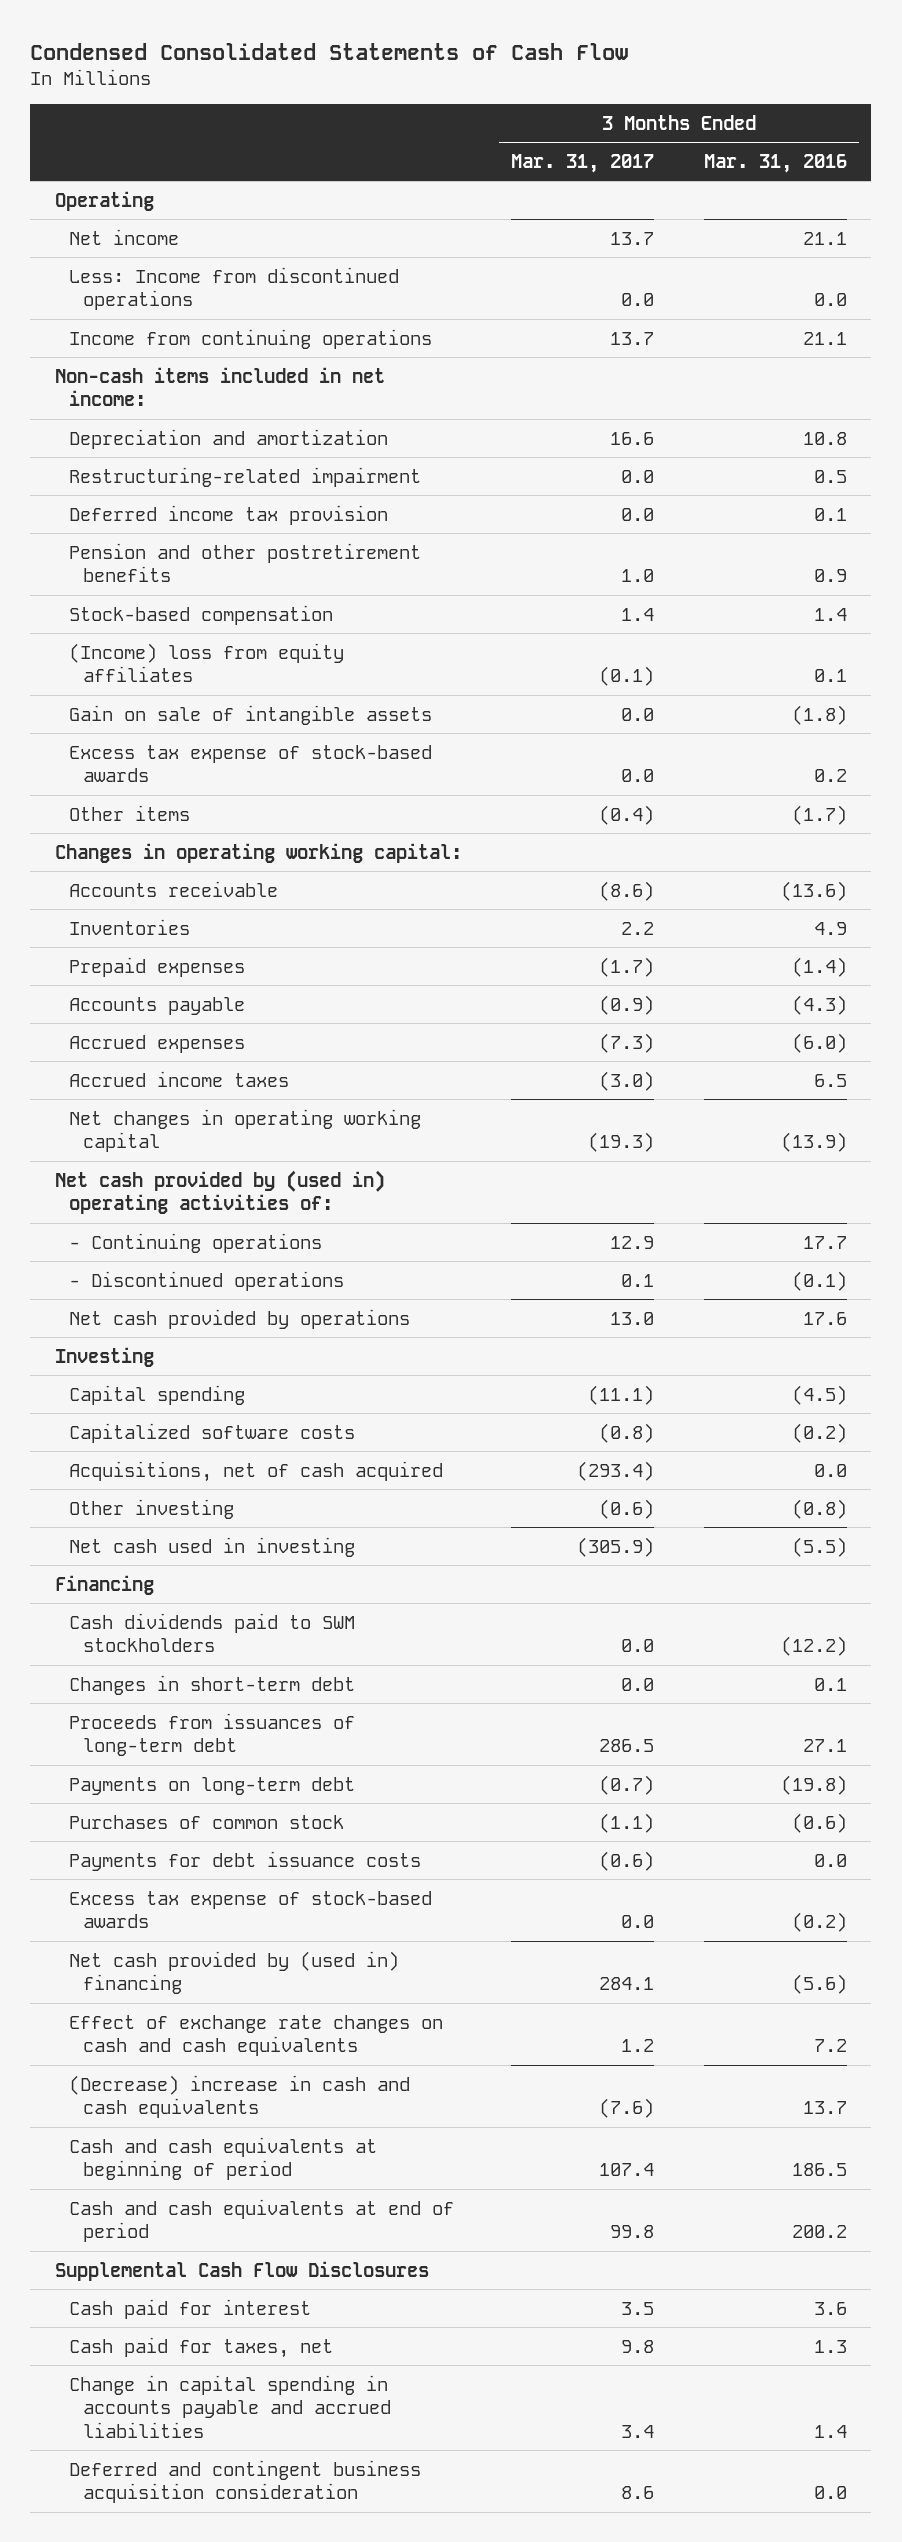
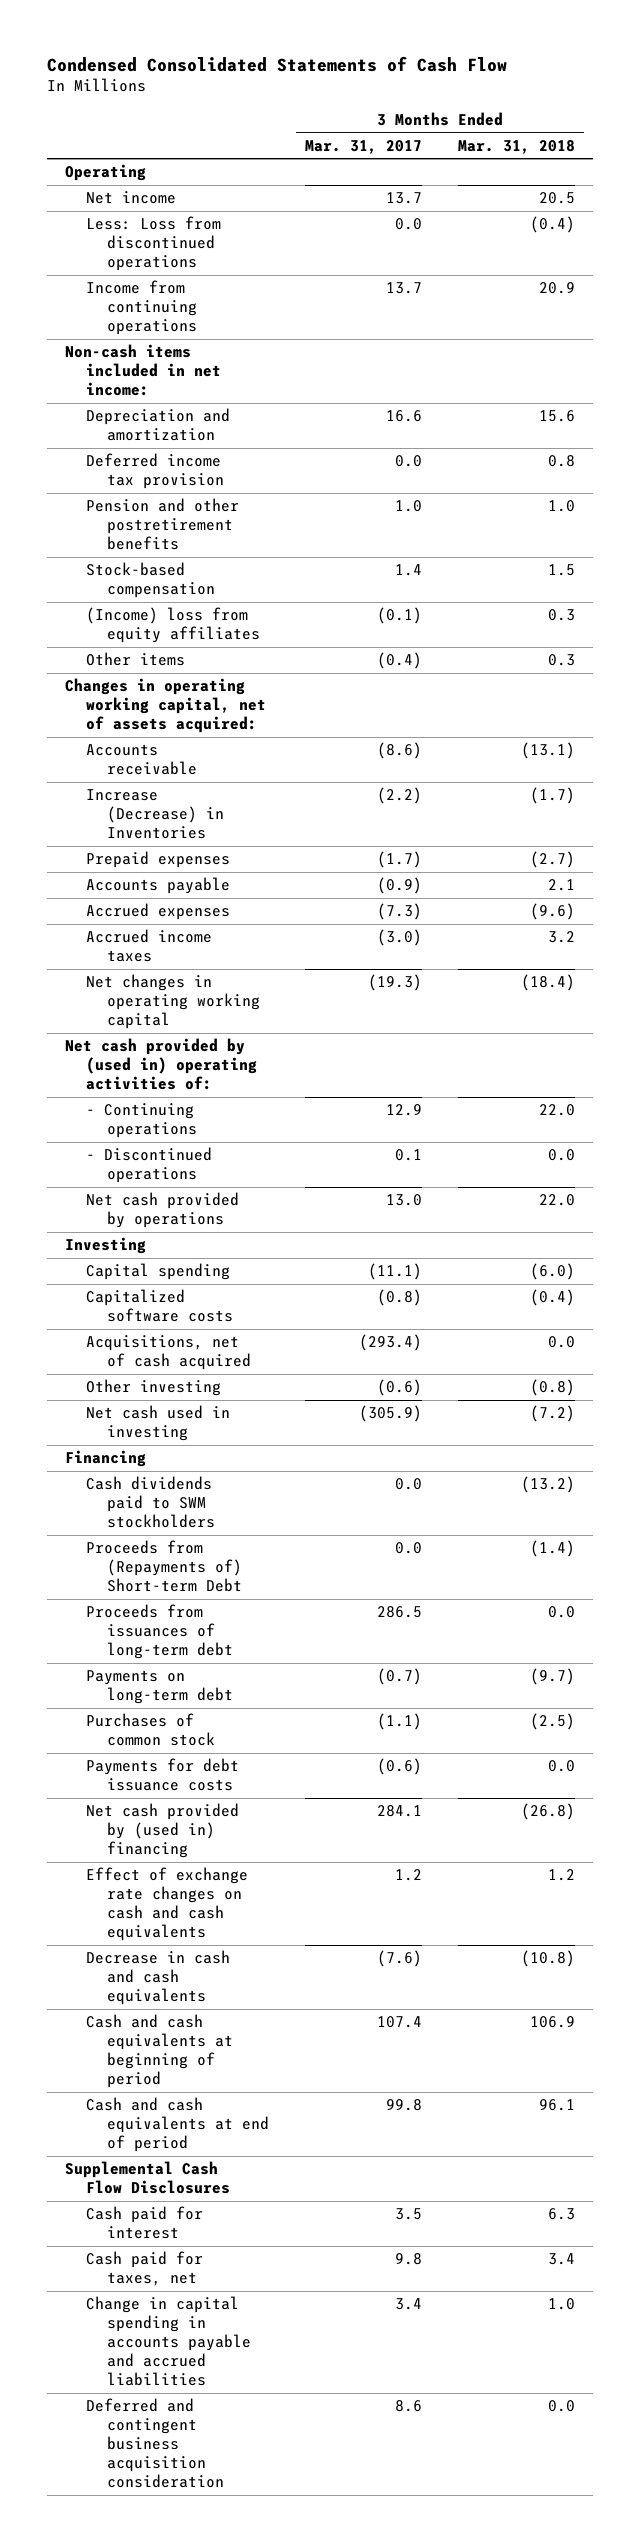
- | 3 Months Ended Mar. 31, 2017 | 3 Months Ended Mar. 31, 2016
+ | 3 Months Ended Mar. 31, 2017 | 3 Months Ended Mar. 31, 2018
- Less: Income from discontinued operations | 0.0 | 0.0
+ Less: Loss from discontinued operations | 0.0 | (0.4)
- Restructuring-related impairment | 0.0 | 0.5
- Gain on sale of intangible assets | 0.0 | (1.8)
- Excess tax expense of stock-based awards | 0.0 | 0.2
- Changes in operating working capital:
+ Changes in operating working capital, net of assets acquired:
- Inventories | 2.2 | 4.9
+ Increase (Decrease) in Inventories | (2.2) | (1.7)
- Changes in short-term debt | 0.0 | 0.1
+ Proceeds from (Repayments of) Short-term Debt | 0.0 | (1.4)
- Excess tax expense of stock-based awards | 0.0 | (0.2)
- (Decrease) increase in cash and cash equivalents | (7.6) | 13.7
+ Decrease in cash and cash equivalents | (7.6) | (10.8)

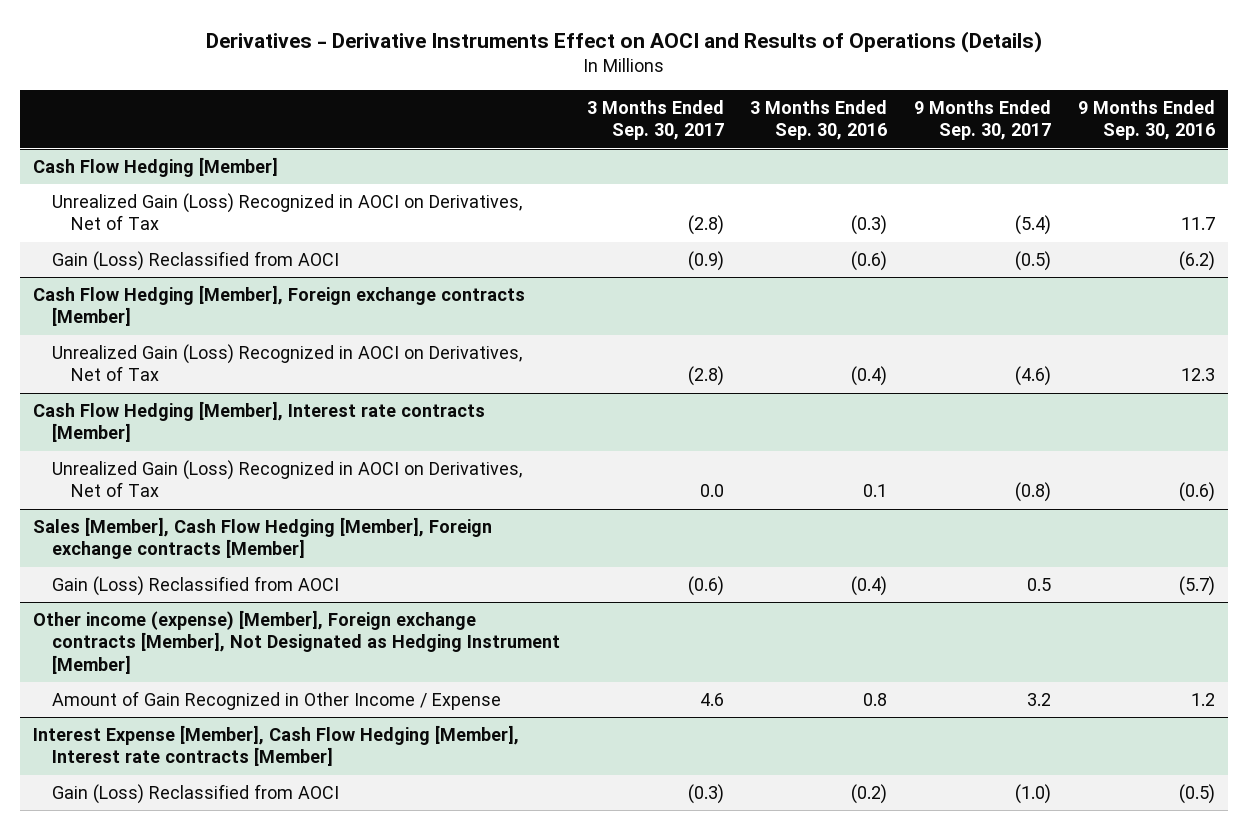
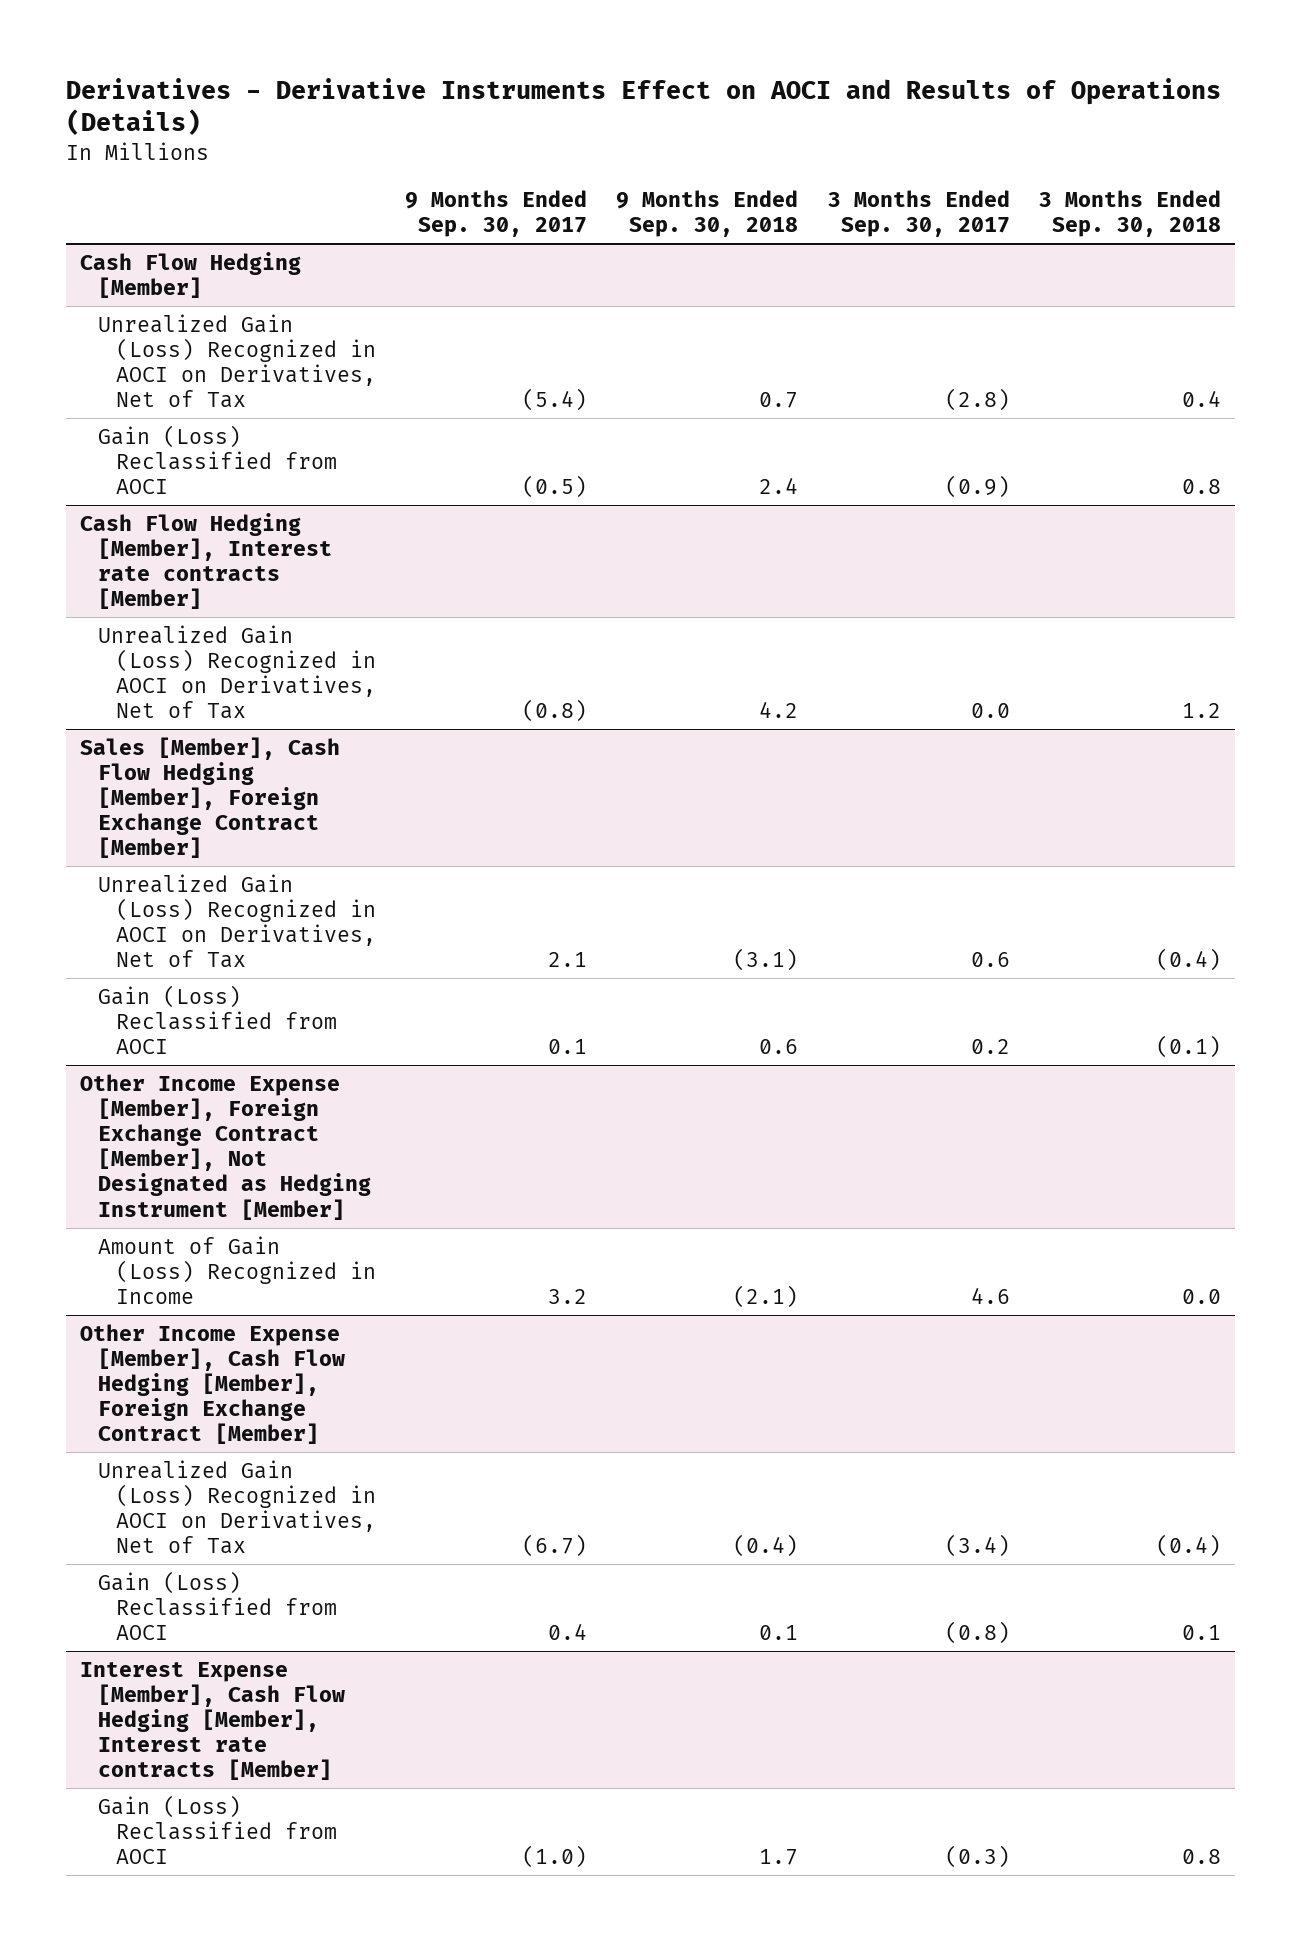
- | 3 Months Ended Sep. 30, 2017 | 3 Months Ended Sep. 30, 2016 | 9 Months Ended Sep. 30, 2017 | 9 Months Ended Sep. 30, 2016
+ | 9 Months Ended Sep. 30, 2017 | 9 Months Ended Sep. 30, 2018 | 3 Months Ended Sep. 30, 2017 | 3 Months Ended Sep. 30, 2018
- Cash Flow Hedging [Member], Foreign exchange contracts [Member]
- Unrealized Gain (Loss) Recognized in AOCI on Derivatives, Net of Tax | (2.8) | (0.4) | (4.6) | 12.3
- Sales [Member], Cash Flow Hedging [Member], Foreign exchange contracts [Member]
- Gain (Loss) Reclassified from AOCI | (0.6) | (0.4) | 0.5 | (5.7)
- Other income (expense) [Member], Foreign exchange contracts [Member], Not Designated as Hedging Instrument [Member]
- Amount of Gain Recognized in Other Income / Expense | 4.6 | 0.8 | 3.2 | 1.2
+ Sales [Member], Cash Flow Hedging [Member], Foreign Exchange Contract [Member]
+ Unrealized Gain (Loss) Recognized in AOCI on Derivatives, Net of Tax | 2.1 | (3.1) | 0.6 | (0.4)
+ Gain (Loss) Reclassified from AOCI | 0.1 | 0.6 | 0.2 | (0.1)
+ Other Income Expense [Member], Foreign Exchange Contract [Member], Not Designated as Hedging Instrument [Member]
+ Amount of Gain (Loss) Recognized in Income | 3.2 | (2.1) | 4.6 | 0.0
+ Other Income Expense [Member], Cash Flow Hedging [Member], Foreign Exchange Contract [Member]
+ Unrealized Gain (Loss) Recognized in AOCI on Derivatives, Net of Tax | (6.7) | (0.4) | (3.4) | (0.4)
+ Gain (Loss) Reclassified from AOCI | 0.4 | 0.1 | (0.8) | 0.1

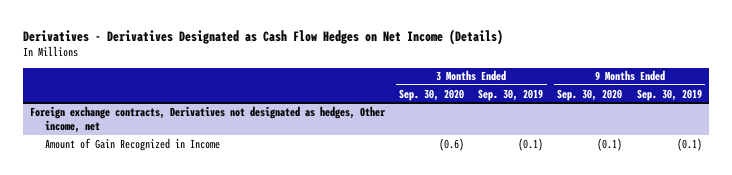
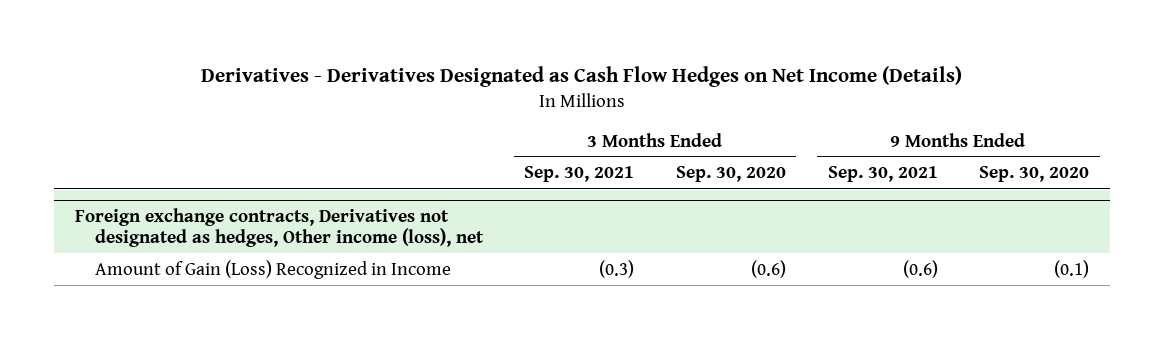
- | 3 Months Ended Sep. 30, 2020 | 3 Months Ended Sep. 30, 2019 | 9 Months Ended Sep. 30, 2020 | 9 Months Ended Sep. 30, 2019
+ | 3 Months Ended Sep. 30, 2021 | 3 Months Ended Sep. 30, 2020 | 9 Months Ended Sep. 30, 2021 | 9 Months Ended Sep. 30, 2020
- Foreign exchange contracts, Derivatives not designated as hedges, Other income, net
- Amount of Gain Recognized in Income | (0.6) | (0.1) | (0.1) | (0.1)
+ Foreign exchange contracts, Derivatives not designated as hedges, Other income (loss), net
+ Amount of Gain (Loss) Recognized in Income | (0.3) | (0.6) | (0.6) | (0.1)

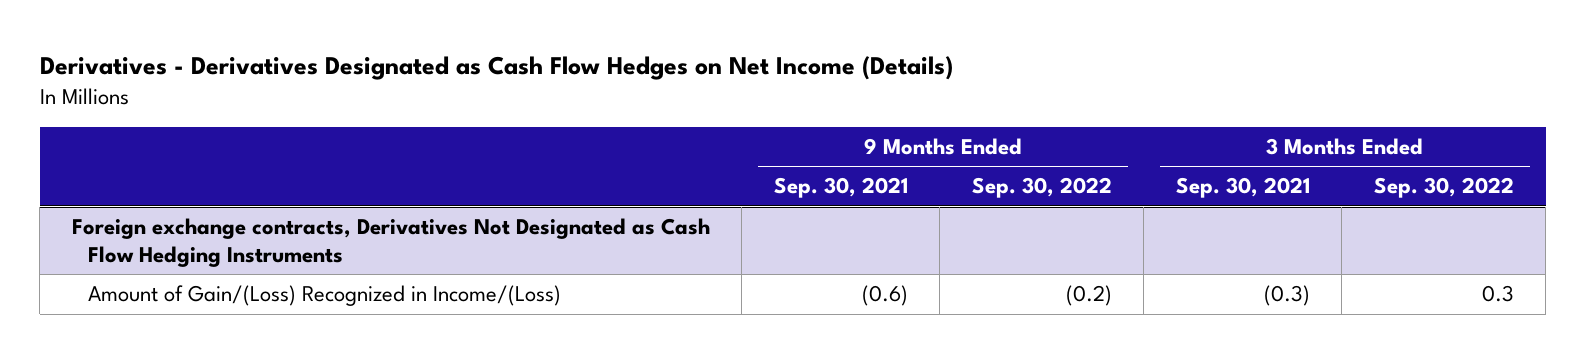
- | 3 Months Ended Sep. 30, 2021 | 3 Months Ended Sep. 30, 2020 | 9 Months Ended Sep. 30, 2021 | 9 Months Ended Sep. 30, 2020
+ | 9 Months Ended Sep. 30, 2021 | 9 Months Ended Sep. 30, 2022 | 3 Months Ended Sep. 30, 2021 | 3 Months Ended Sep. 30, 2022
- Foreign exchange contracts, Derivatives not designated as hedges, Other income (loss), net
- Amount of Gain (Loss) Recognized in Income | (0.3) | (0.6) | (0.6) | (0.1)
+ Foreign exchange contracts, Derivatives Not Designated as Cash Flow Hedging Instruments
+ Amount of Gain/(Loss) Recognized in Income/(Loss) | (0.6) | (0.2) | (0.3) | 0.3

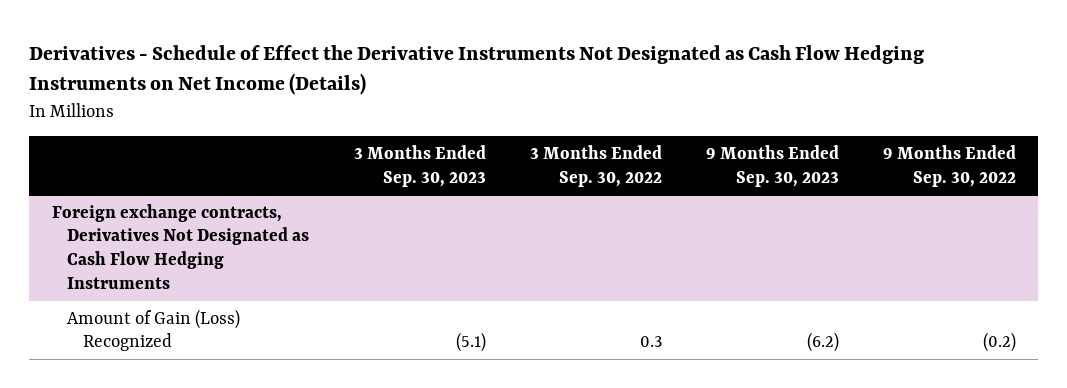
- Derivatives - Derivatives Designated as Cash Flow Hedges on Net Income (Details)
+ Derivatives - Schedule of Effect the Derivative Instruments Not Designated as Cash Flow Hedging Instruments on Net Income (Details)
- | 9 Months Ended Sep. 30, 2021 | 9 Months Ended Sep. 30, 2022 | 3 Months Ended Sep. 30, 2021 | 3 Months Ended Sep. 30, 2022
+ | 3 Months Ended Sep. 30, 2023 | 3 Months Ended Sep. 30, 2022 | 9 Months Ended Sep. 30, 2023 | 9 Months Ended Sep. 30, 2022
@ Foreign exchange contracts, Derivatives Not Designated as Cash Flow Hedging Instruments
- Amount of Gain/(Loss) Recognized in Income/(Loss) | (0.6) | (0.2) | (0.3) | 0.3
+ Amount of Gain (Loss) Recognized | (5.1) | 0.3 | (6.2) | (0.2)

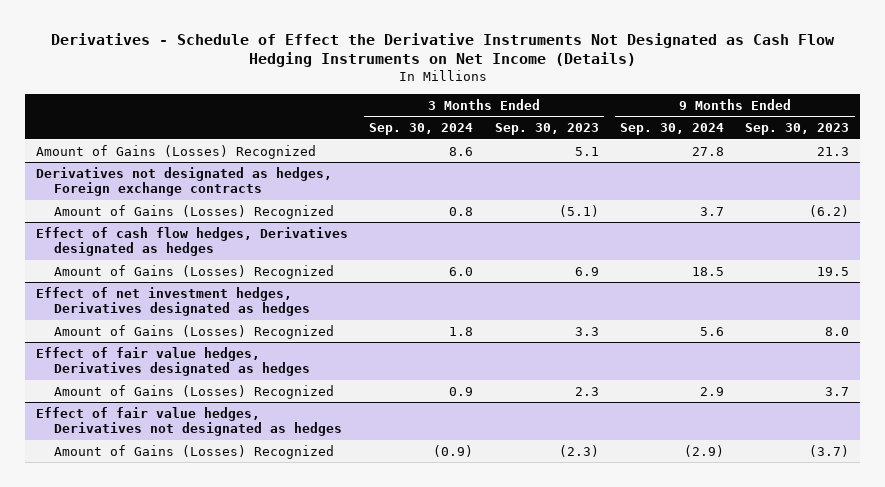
- | 3 Months Ended Sep. 30, 2023 | 3 Months Ended Sep. 30, 2022 | 9 Months Ended Sep. 30, 2023 | 9 Months Ended Sep. 30, 2022
+ | 3 Months Ended Sep. 30, 2024 | 3 Months Ended Sep. 30, 2023 | 9 Months Ended Sep. 30, 2024 | 9 Months Ended Sep. 30, 2023
- Foreign exchange contracts, Derivatives Not Designated as Cash Flow Hedging Instruments
- Amount of Gain (Loss) Recognized | (5.1) | 0.3 | (6.2) | (0.2)
+ Amount of Gains (Losses) Recognized | 8.6 | 5.1 | 27.8 | 21.3
+ Derivatives not designated as hedges, Foreign exchange contracts
+ Amount of Gains (Losses) Recognized | 0.8 | (5.1) | 3.7 | (6.2)
+ Effect of cash flow hedges, Derivatives designated as hedges
+ Amount of Gains (Losses) Recognized | 6.0 | 6.9 | 18.5 | 19.5
+ Effect of net investment hedges, Derivatives designated as hedges
+ Amount of Gains (Losses) Recognized | 1.8 | 3.3 | 5.6 | 8.0
+ Effect of fair value hedges, Derivatives designated as hedges
+ Amount of Gains (Losses) Recognized | 0.9 | 2.3 | 2.9 | 3.7
+ Effect of fair value hedges, Derivatives not designated as hedges
+ Amount of Gains (Losses) Recognized | (0.9) | (2.3) | (2.9) | (3.7)

